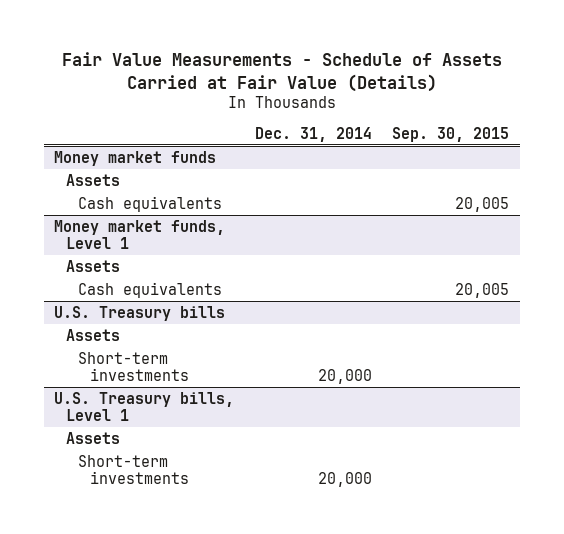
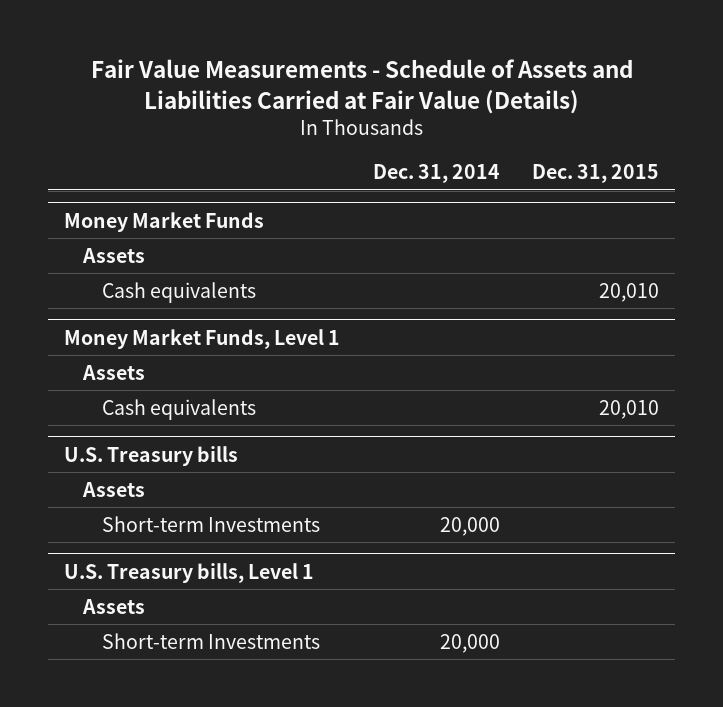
- Fair Value Measurements - Schedule of Assets Carried at Fair Value (Details)
+ Fair Value Measurements - Schedule of Assets and Liabilities Carried at Fair Value (Details)
- | Dec. 31, 2014 | Sep. 30, 2015
+ | Dec. 31, 2014 | Dec. 31, 2015
- Money market funds
+ Money Market Funds
- Money market funds, Level 1
+ Money Market Funds, Level 1
@ U.S. Treasury bills
- Short-term investments | 20,000 |
+ Short-term Investments | 20,000 |
@ U.S. Treasury bills, Level 1
- Short-term investments | 20,000 |
+ Short-term Investments | 20,000 |

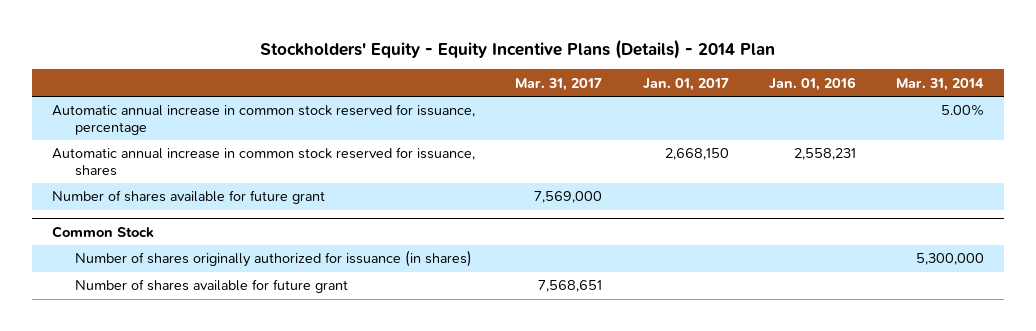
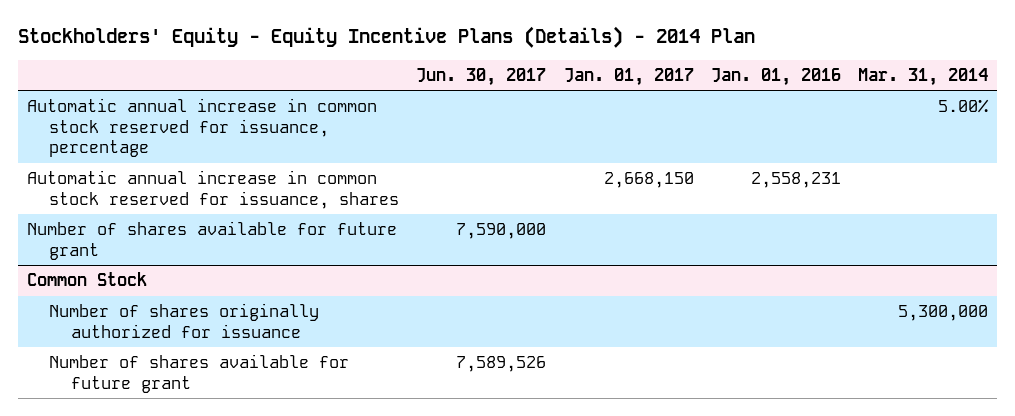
- | Mar. 31, 2017 | Jan. 01, 2017 | Jan. 01, 2016 | Mar. 31, 2014
+ | Jun. 30, 2017 | Jan. 01, 2017 | Jan. 01, 2016 | Mar. 31, 2014
@ Common Stock
- Number of shares originally authorized for issuance (in shares) | | | | 5,300,000
+ Number of shares originally authorized for issuance | | | | 5,300,000

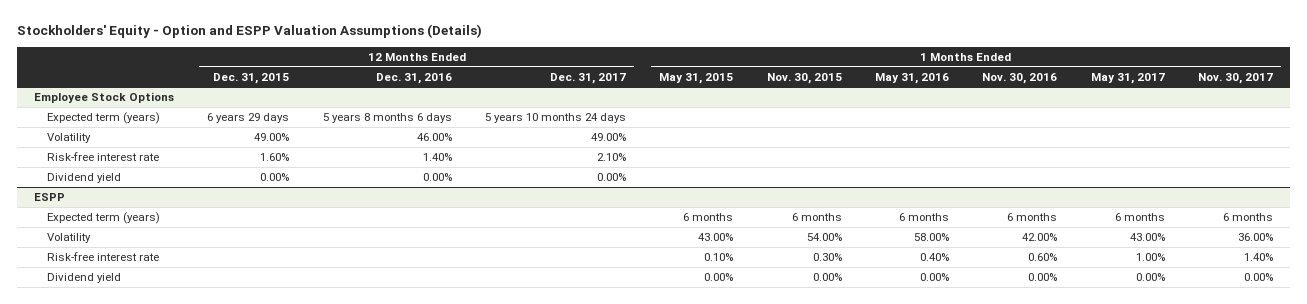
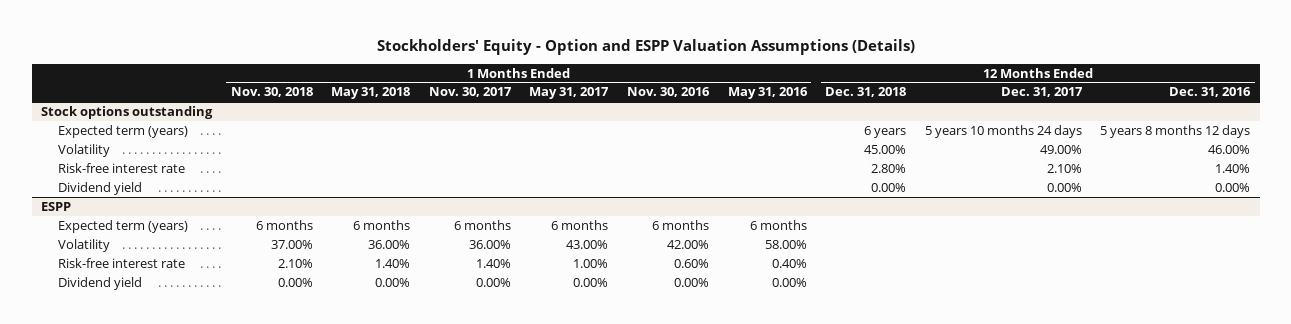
- | 12 Months Ended Dec. 31, 2015 | 12 Months Ended Dec. 31, 2016 | 12 Months Ended Dec. 31, 2017 | 1 Months Ended May 31, 2015 | 1 Months Ended Nov. 30, 2015 | 1 Months Ended May 31, 2016 | 1 Months Ended Nov. 30, 2016 | 1 Months Ended May 31, 2017 | 1 Months Ended Nov. 30, 2017
+ | 1 Months Ended Nov. 30, 2018 | 1 Months Ended May 31, 2018 | 1 Months Ended Nov. 30, 2017 | 1 Months Ended May 31, 2017 | 1 Months Ended Nov. 30, 2016 | 1 Months Ended May 31, 2016 | 12 Months Ended Dec. 31, 2018 | 12 Months Ended Dec. 31, 2017 | 12 Months Ended Dec. 31, 2016
- Employee Stock Options
- Expected term (years) | 6 years 29 days | 5 years 8 months 6 days | 5 years 10 months 24 days | | | | | |
+ Stock options outstanding
+ Expected term (years) | | | | | | | 6 years | 5 years 10 months 24 days | 5 years 8 months 12 days

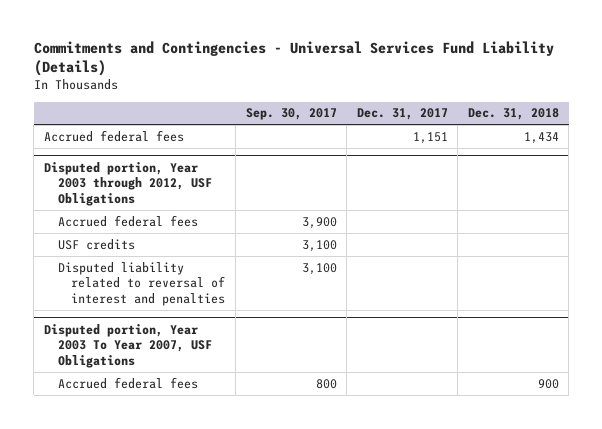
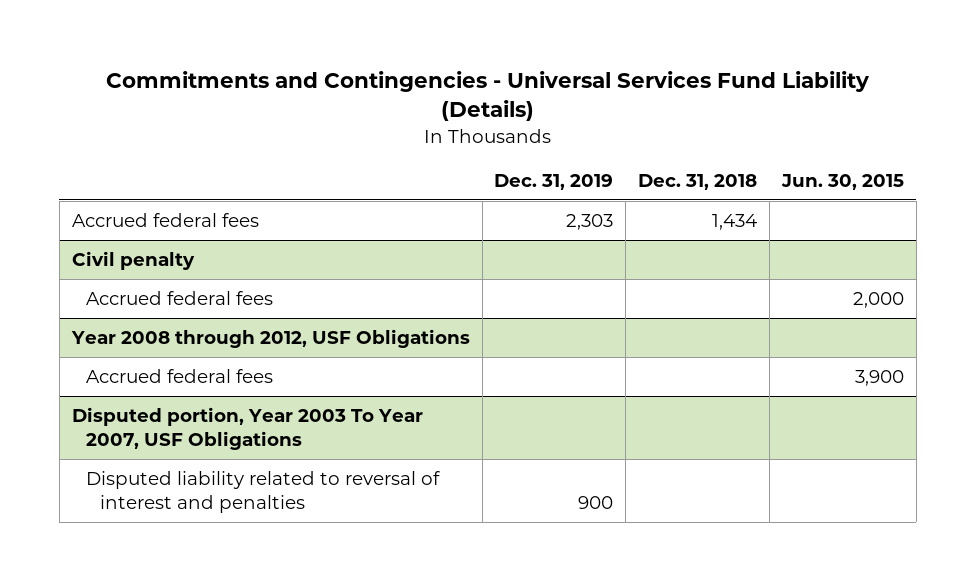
- | Sep. 30, 2017 | Dec. 31, 2017 | Dec. 31, 2018
+ | Dec. 31, 2019 | Dec. 31, 2018 | Jun. 30, 2015
- Disputed portion, Year 2003 through 2012, USF Obligations
+ Civil penalty
+ Accrued federal fees | | | 2,000
+ Year 2008 through 2012, USF Obligations
- USF credits | 3,100 | |
- Disputed liability related to reversal of interest and penalties | 3,100 | |
@ Disputed portion, Year 2003 To Year 2007, USF Obligations
- Accrued federal fees | 800 | | 900
+ Disputed liability related to reversal of interest and penalties | 900 | |

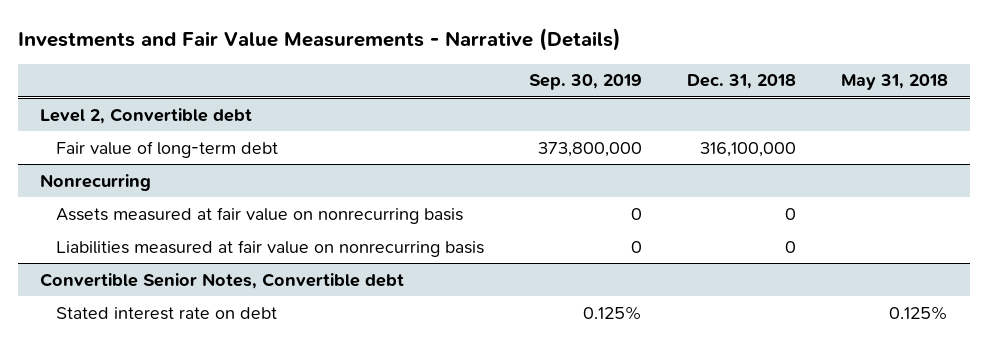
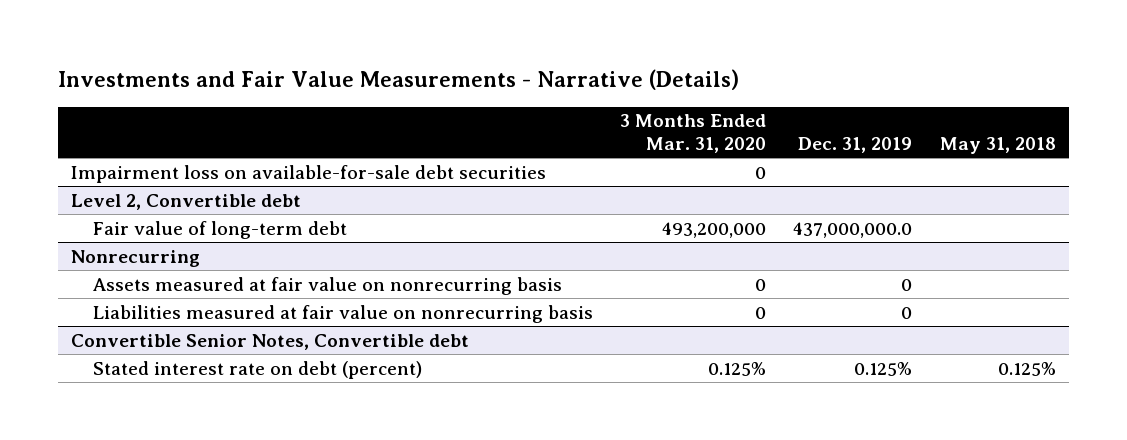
- | Sep. 30, 2019 | Dec. 31, 2018 | May 31, 2018
+ | 3 Months Ended Mar. 31, 2020 | Dec. 31, 2019 | May 31, 2018
+ Impairment loss on available-for-sale debt securities | 0 | |
@ Convertible Senior Notes, Convertible debt
- Stated interest rate on debt | 0.125% | | 0.125%
+ Stated interest rate on debt (percent) | 0.125% | 0.125% | 0.125%

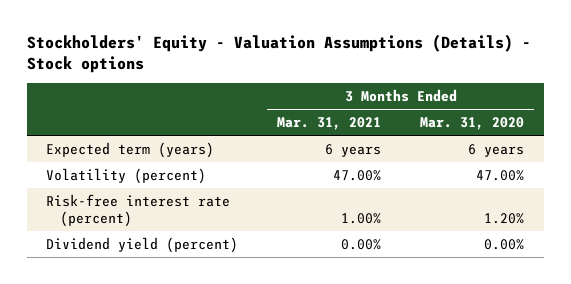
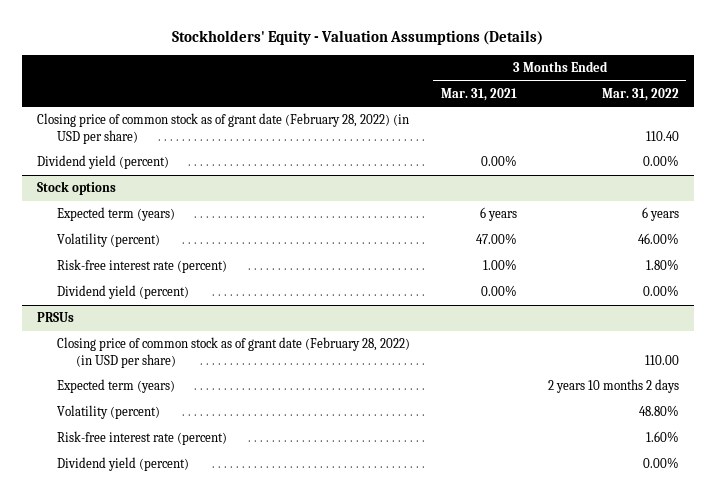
- Stockholders' Equity - Valuation Assumptions (Details) - Stock options
+ Stockholders' Equity - Valuation Assumptions (Details)
- | 3 Months Ended Mar. 31, 2021 | 3 Months Ended Mar. 31, 2020
+ | 3 Months Ended Mar. 31, 2021 | 3 Months Ended Mar. 31, 2022
- Expected term (years) | 6 years | 6 years
- Volatility (percent) | 47.00% | 47.00%
- Risk-free interest rate (percent) | 1.00% | 1.20%
+ Closing price of common stock as of grant date (February 28, 2022) (in USD per share) | | 110.40
+ Stock options
+ Expected term (years) | 6 years | 6 years
+ Volatility (percent) | 47.00% | 46.00%
+ Risk-free interest rate (percent) | 1.00% | 1.80%
+ Dividend yield (percent) | 0.00% | 0.00%
+ PRSUs
+ Closing price of common stock as of grant date (February 28, 2022) (in USD per share) | | 110.00
+ Expected term (years) | | 2 years 10 months 2 days
+ Volatility (percent) | | 48.80%
+ Risk-free interest rate (percent) | | 1.60%
+ Dividend yield (percent) | | 0.00%

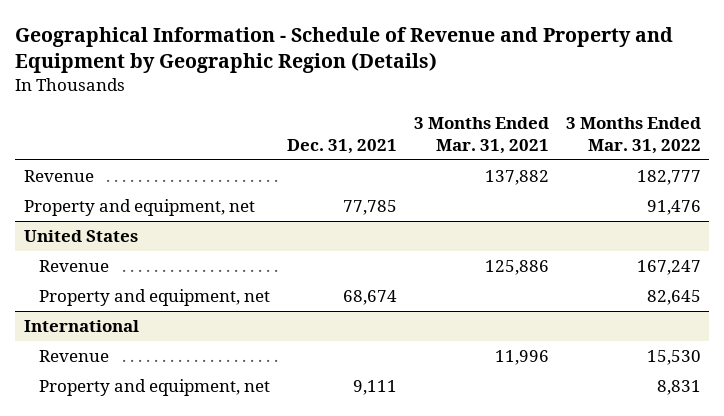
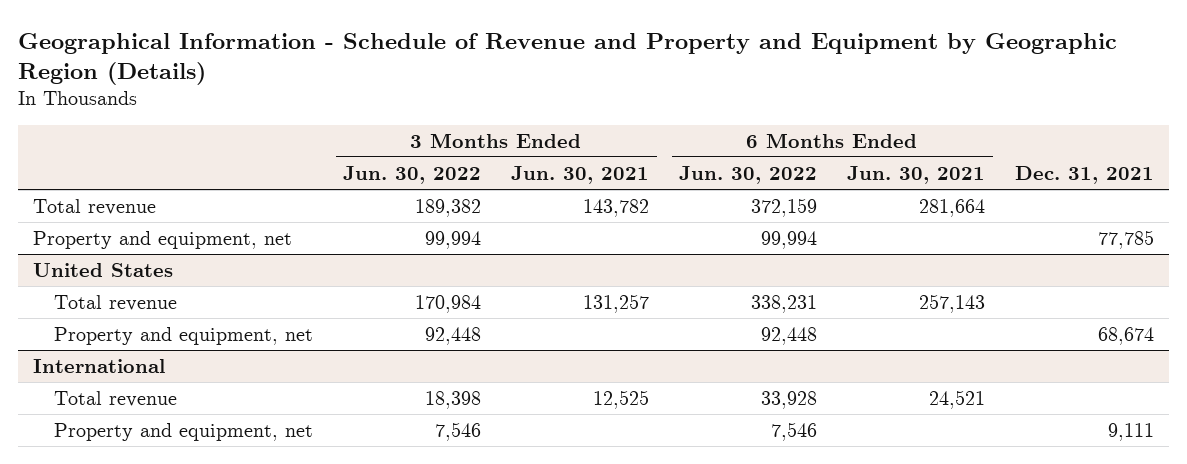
- | Dec. 31, 2021 | 3 Months Ended Mar. 31, 2021 | 3 Months Ended Mar. 31, 2022
+ | 3 Months Ended Jun. 30, 2022 | 3 Months Ended Jun. 30, 2021 | 6 Months Ended Jun. 30, 2022 | 6 Months Ended Jun. 30, 2021 | Dec. 31, 2021
- Revenue | | 137,882 | 182,777
+ Total revenue | 189,382 | 143,782 | 372,159 | 281,664 |
@ United States
- Revenue | | 125,886 | 167,247
+ Total revenue | 170,984 | 131,257 | 338,231 | 257,143 |
@ International
- Revenue | | 11,996 | 15,530
+ Total revenue | 18,398 | 12,525 | 33,928 | 24,521 |

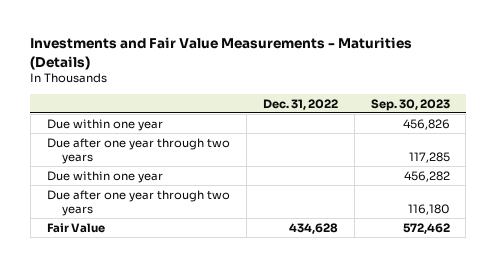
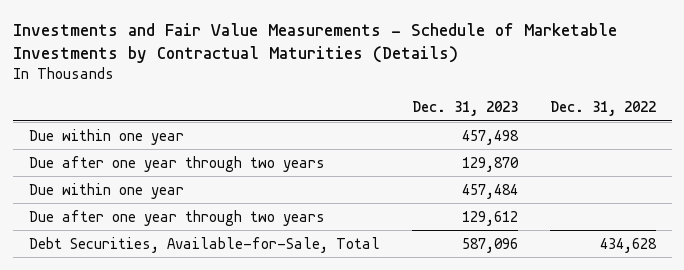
- Investments and Fair Value Measurements - Maturities (Details)
+ Investments and Fair Value Measurements - Schedule of Marketable Investments by Contractual Maturities (Details)
- | Dec. 31, 2022 | Sep. 30, 2023
+ | Dec. 31, 2023 | Dec. 31, 2022
- Fair Value | 434,628 | 572,462
+ Debt Securities, Available-for-Sale, Total | 587,096 | 434,628

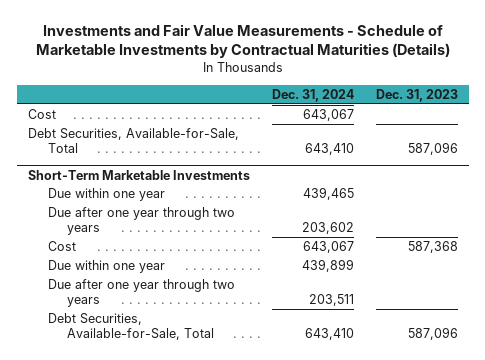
- | Dec. 31, 2023 | Dec. 31, 2022
+ | Dec. 31, 2024 | Dec. 31, 2023
- Due within one year | 457,498 |
- Due after one year through two years | 129,870 |
- Due within one year | 457,484 |
- Due after one year through two years | 129,612 |
+ Cost | 643,067 |
+ Short-Term Marketable Investments
+ Due within one year | 439,465 |
+ Due after one year through two years | 203,602 |
+ Cost | 643,067 | 587,368
+ Due within one year | 439,899 |
+ Due after one year through two years | 203,511 |
+ Debt Securities, Available-for-Sale, Total | 643,410 | 587,096

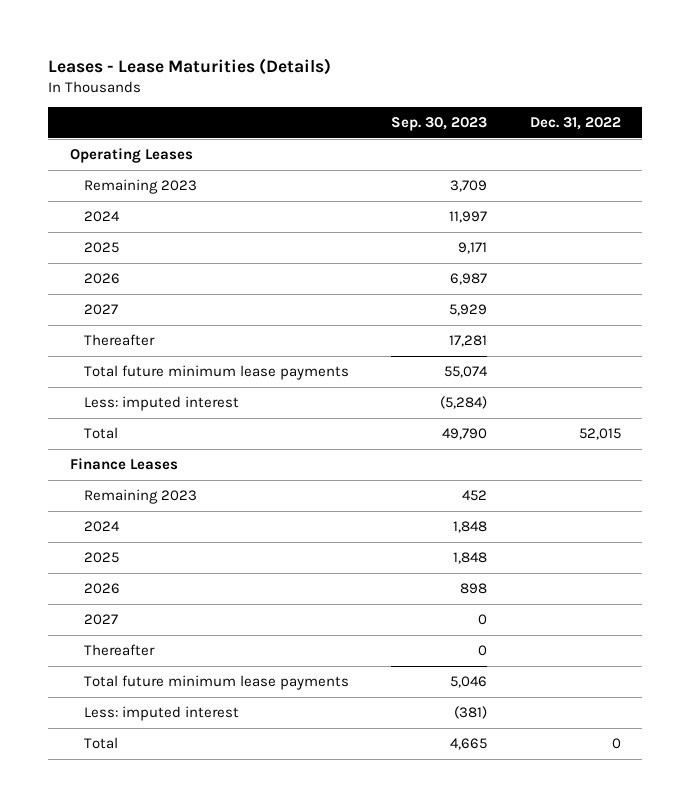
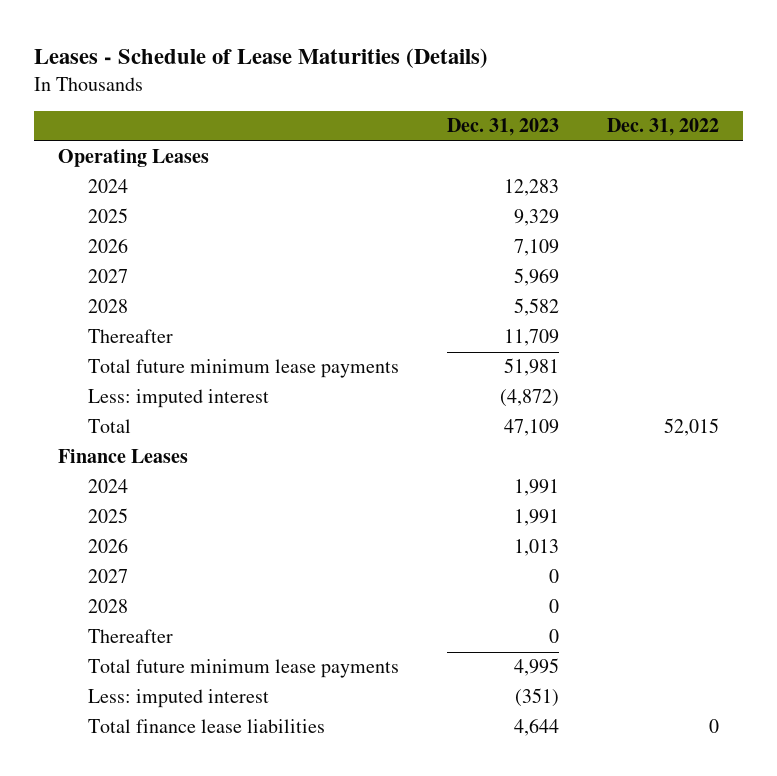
- Leases - Lease Maturities (Details)
+ Leases - Schedule of Lease Maturities (Details)
- | Sep. 30, 2023 | Dec. 31, 2022
+ | Dec. 31, 2023 | Dec. 31, 2022
- Remaining 2023 | 3,709 |
+ 2028 | 5,582 |
- Remaining 2023 | 452 |
+ 2028 | 0 |
- Total | 4,665 | 0
+ Total finance lease liabilities | 4,644 | 0

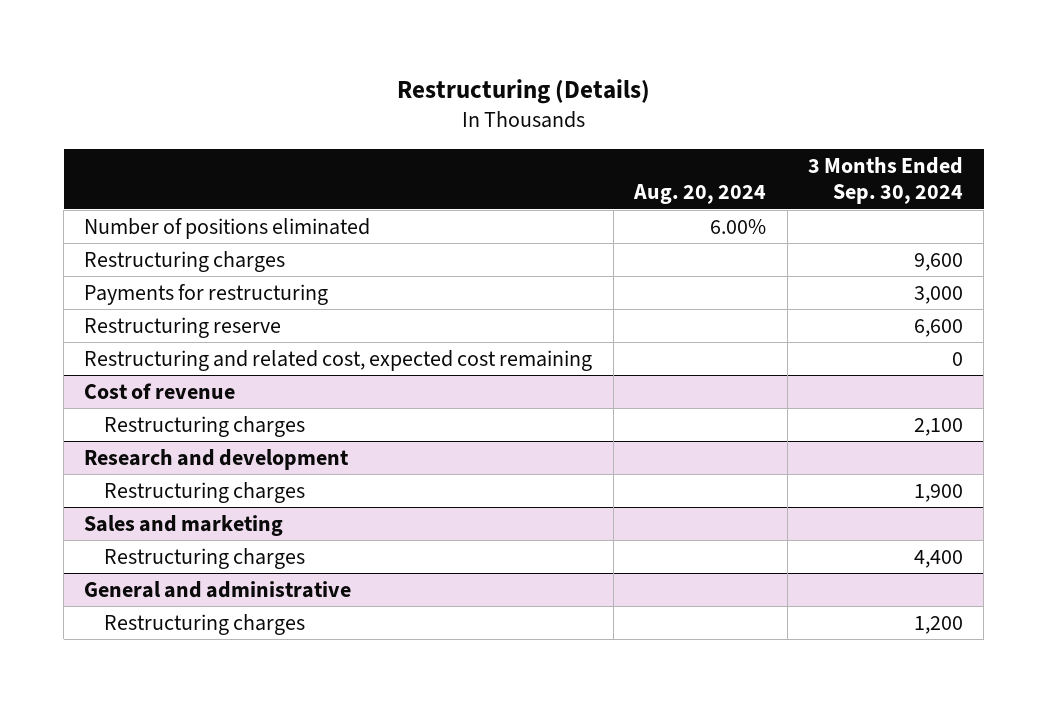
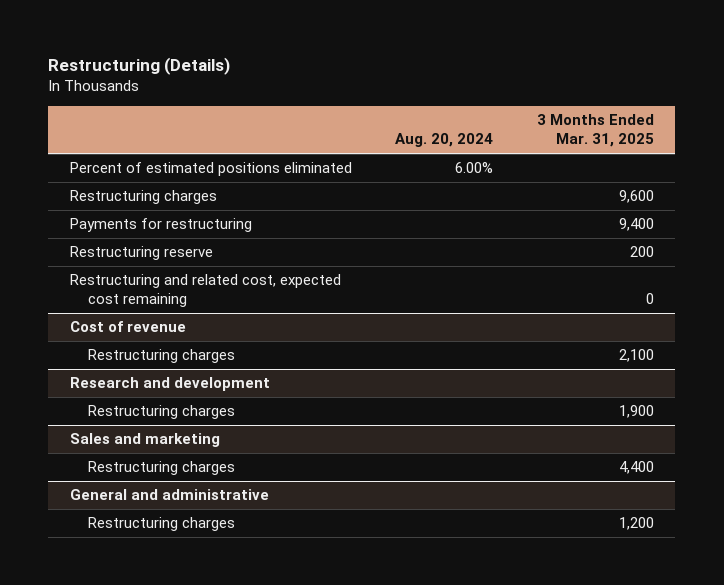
- | Aug. 20, 2024 | 3 Months Ended Sep. 30, 2024
+ | Aug. 20, 2024 | 3 Months Ended Mar. 31, 2025
- Number of positions eliminated | 6.00% |
+ Percent of estimated positions eliminated | 6.00% |

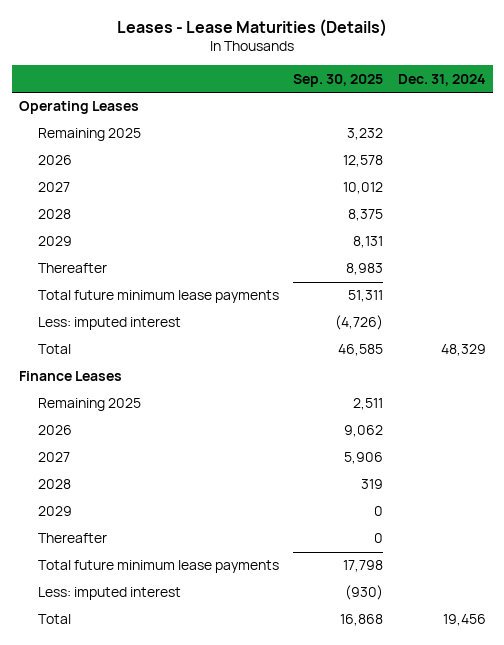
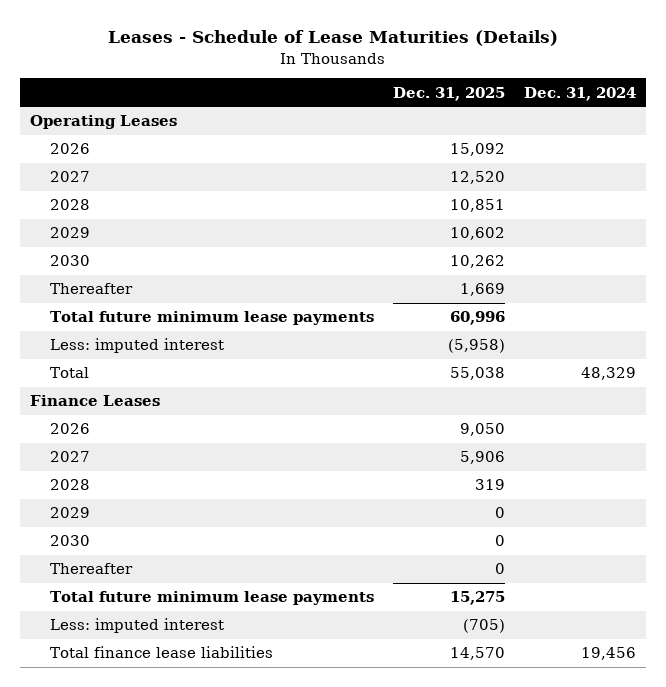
- Leases - Lease Maturities (Details)
+ Leases - Schedule of Lease Maturities (Details)
- | Sep. 30, 2025 | Dec. 31, 2024
+ | Dec. 31, 2025 | Dec. 31, 2024
- Remaining 2025 | 3,232 |
+ 2030 | 10,262 |
- Remaining 2025 | 2,511 |
+ 2030 | 0 |
- Total | 16,868 | 19,456
+ Total finance lease liabilities | 14,570 | 19,456

